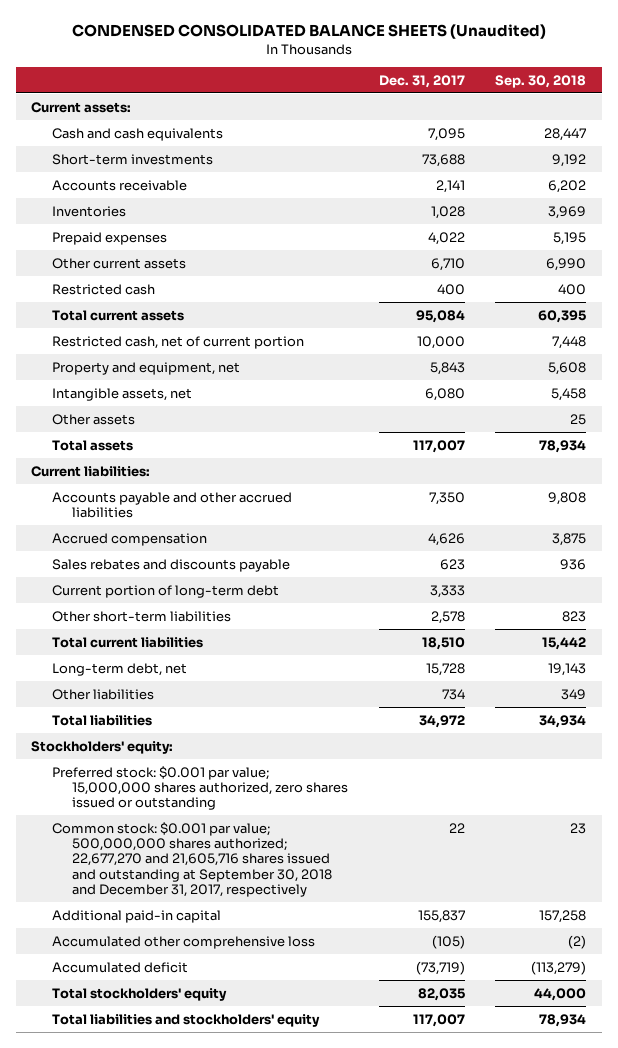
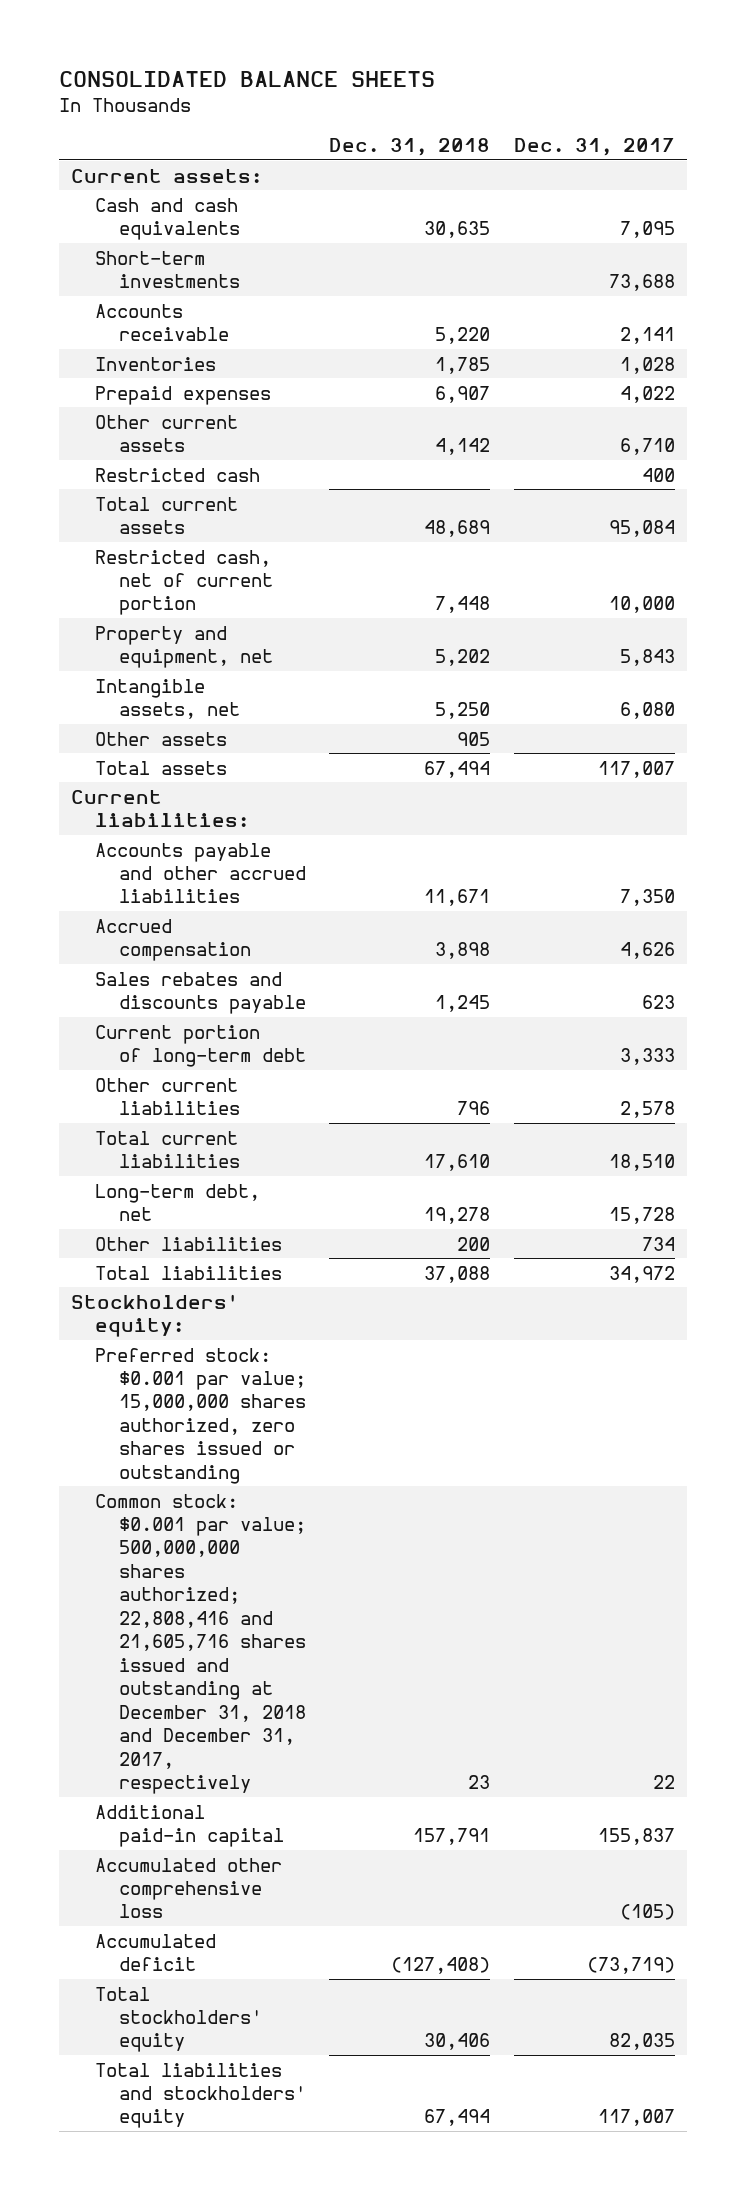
- CONDENSED CONSOLIDATED BALANCE SHEETS (Unaudited)
+ CONSOLIDATED BALANCE SHEETS
- | Dec. 31, 2017 | Sep. 30, 2018
+ | Dec. 31, 2018 | Dec. 31, 2017
- Other short-term liabilities | 2,578 | 823
+ Other current liabilities | 796 | 2,578
- Common stock: $0.001 par value; 500,000,000 shares authorized; 22,677,270 and 21,605,716 shares issued and outstanding at September 30, 2018 and December 31, 2017, respectively | 22 | 23
+ Common stock: $0.001 par value; 500,000,000 shares authorized; 22,808,416 and 21,605,716 shares issued and outstanding at December 31, 2018 and December 31, 2017, respectively | 23 | 22

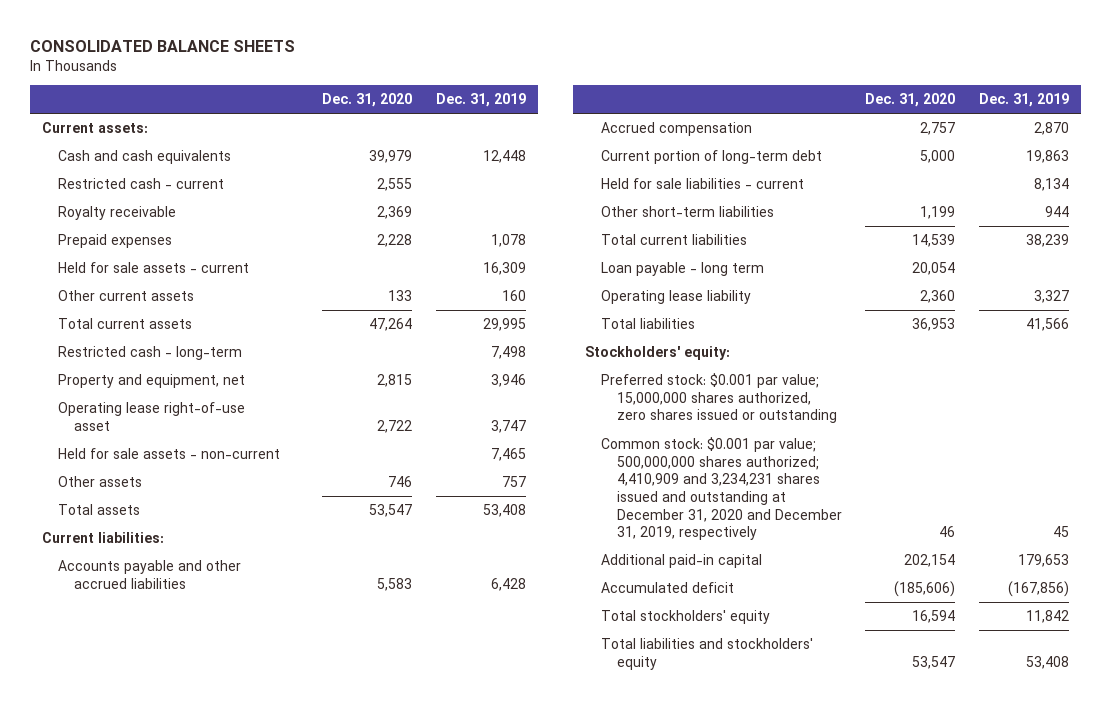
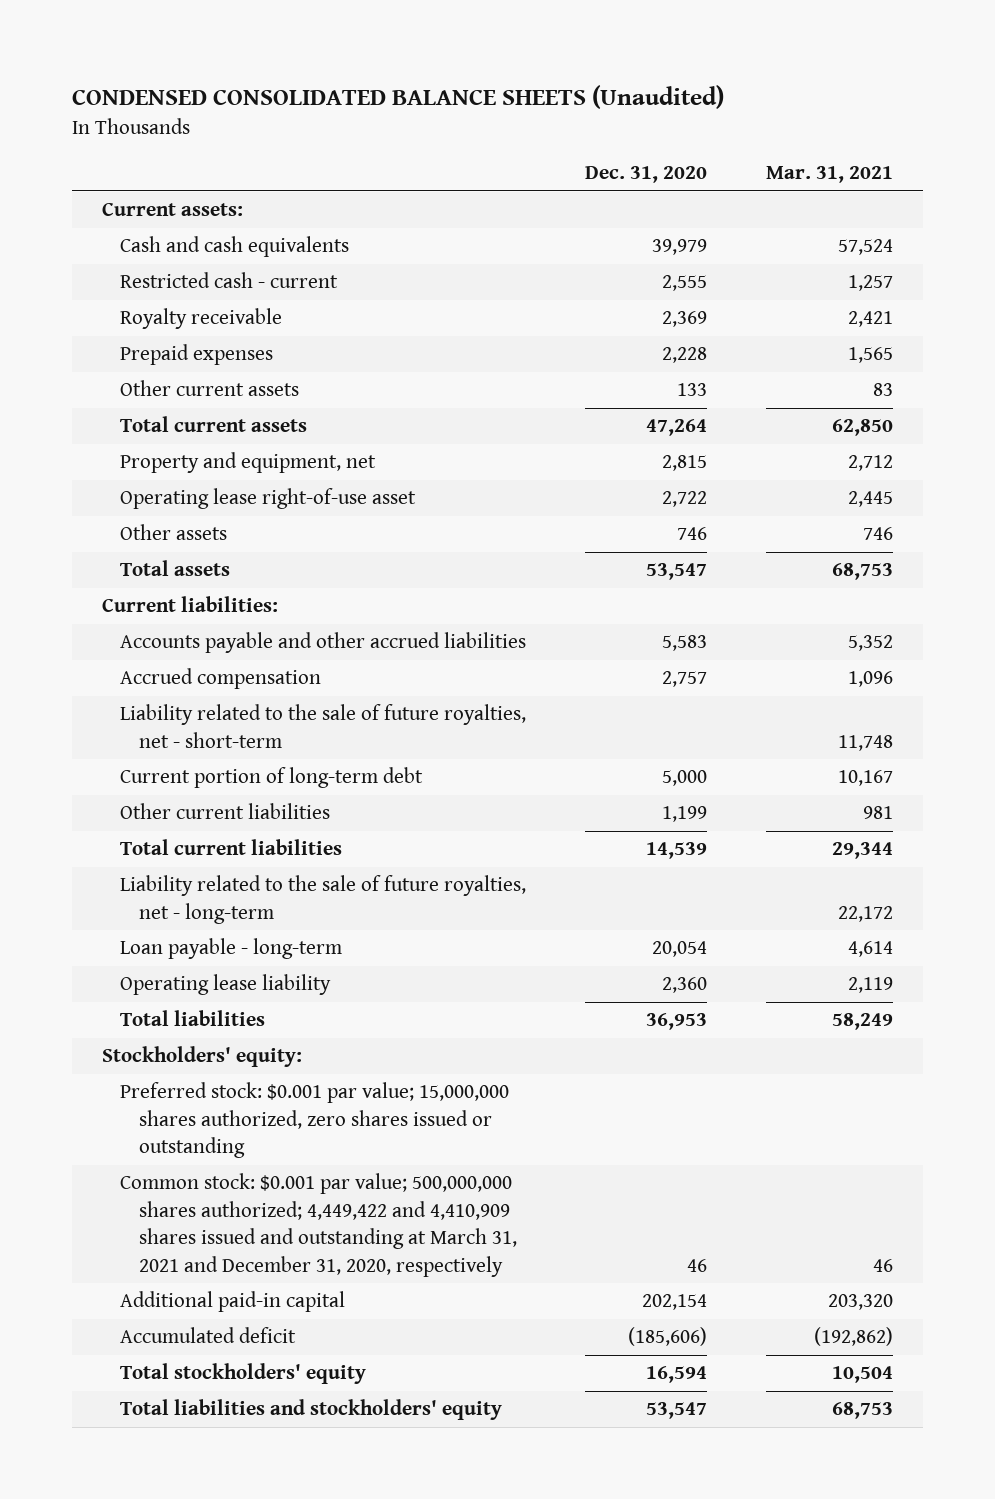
- CONSOLIDATED BALANCE SHEETS
+ CONDENSED CONSOLIDATED BALANCE SHEETS (Unaudited)
- | Dec. 31, 2020 | Dec. 31, 2019
+ | Dec. 31, 2020 | Mar. 31, 2021
- Held for sale assets - current | | 16,309
- Restricted cash - long-term | | 7,498
- Held for sale assets - non-current | | 7,465
+ Liability related to the sale of future royalties, net - short-term | | 11,748
- Held for sale liabilities - current | | 8,134
- Other short-term liabilities | 1,199 | 944
+ Other current liabilities | 1,199 | 981
- Loan payable - long term | 20,054 |
+ Liability related to the sale of future royalties, net - long-term | | 22,172
+ Loan payable - long-term | 20,054 | 4,614
- Common stock: $0.001 par value; 500,000,000 shares authorized; 4,410,909 and 3,234,231 shares issued and outstanding at December 31, 2020 and December 31, 2019, respectively | 46 | 45
+ Common stock: $0.001 par value; 500,000,000 shares authorized; 4,449,422 and 4,410,909 shares issued and outstanding at March 31, 2021 and December 31, 2020, respectively | 46 | 46

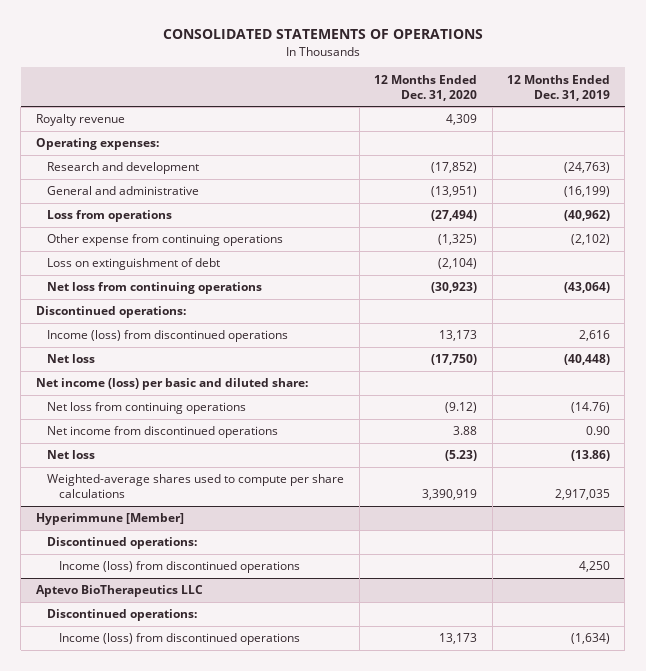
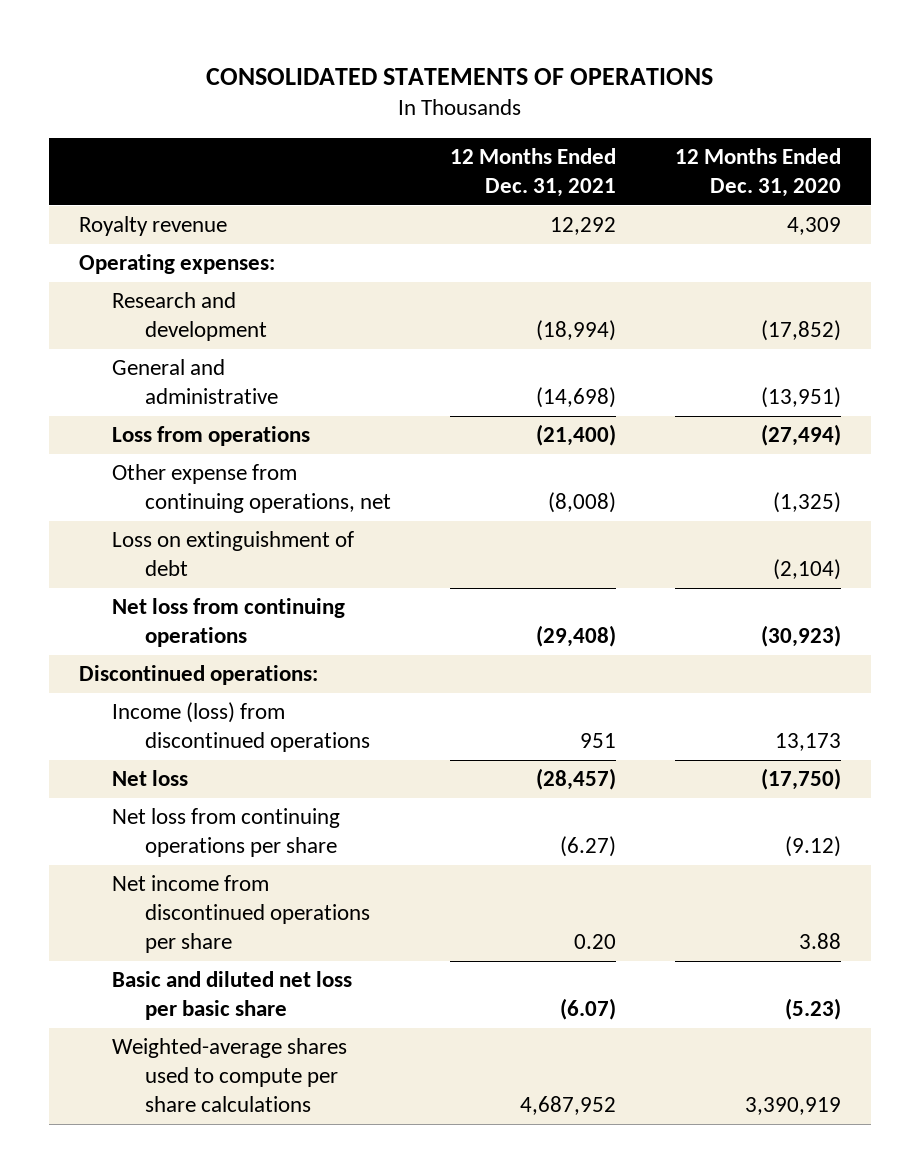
- | 12 Months Ended Dec. 31, 2020 | 12 Months Ended Dec. 31, 2019
+ | 12 Months Ended Dec. 31, 2021 | 12 Months Ended Dec. 31, 2020
- Other expense from continuing operations | (1,325) | (2,102)
+ Other expense from continuing operations, net | (8,008) | (1,325)
- Net income (loss) per basic and diluted share:
- Net loss from continuing operations | (9.12) | (14.76)
- Net income from discontinued operations | 3.88 | 0.90
- Net loss | (5.23) | (13.86)
+ Net loss from continuing operations per share | (6.27) | (9.12)
+ Net income from discontinued operations per share | 0.20 | 3.88
+ Basic and diluted net loss per basic share | (6.07) | (5.23)
- Hyperimmune [Member]
- Discontinued operations:
- Income (loss) from discontinued operations | | 4,250
- Aptevo BioTherapeutics LLC
- Discontinued operations:
- Income (loss) from discontinued operations | 13,173 | (1,634)

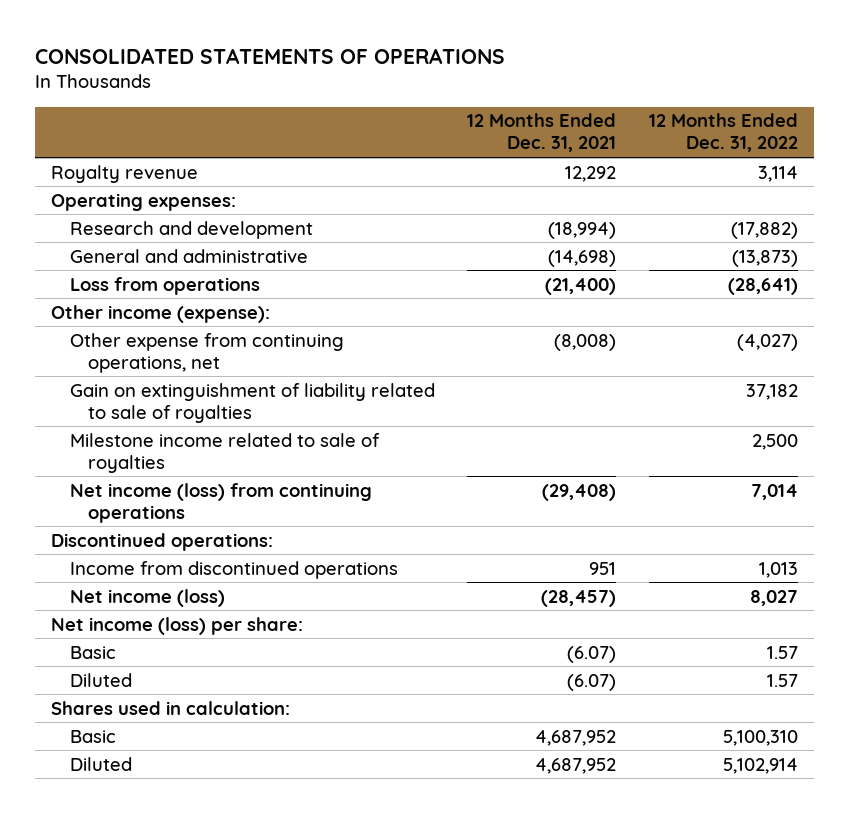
- | 12 Months Ended Dec. 31, 2021 | 12 Months Ended Dec. 31, 2020
+ | 12 Months Ended Dec. 31, 2021 | 12 Months Ended Dec. 31, 2022
+ Other income (expense):
- Loss on extinguishment of debt | | (2,104)
- Net loss from continuing operations | (29,408) | (30,923)
+ Gain on extinguishment of liability related to sale of royalties | | 37,182
+ Milestone income related to sale of royalties | | 2,500
+ Net income (loss) from continuing operations | (29,408) | 7,014
- Income (loss) from discontinued operations | 951 | 13,173
- Net loss | (28,457) | (17,750)
- Net loss from continuing operations per share | (6.27) | (9.12)
- Net income from discontinued operations per share | 0.20 | 3.88
- Basic and diluted net loss per basic share | (6.07) | (5.23)
- Weighted-average shares used to compute per share calculations | 4,687,952 | 3,390,919
+ Income from discontinued operations | 951 | 1,013
+ Net income (loss) | (28,457) | 8,027
+ Net income (loss) per share:
+ Basic | (6.07) | 1.57
+ Diluted | (6.07) | 1.57
+ Shares used in calculation:
+ Basic | 4,687,952 | 5,100,310
+ Diluted | 4,687,952 | 5,102,914

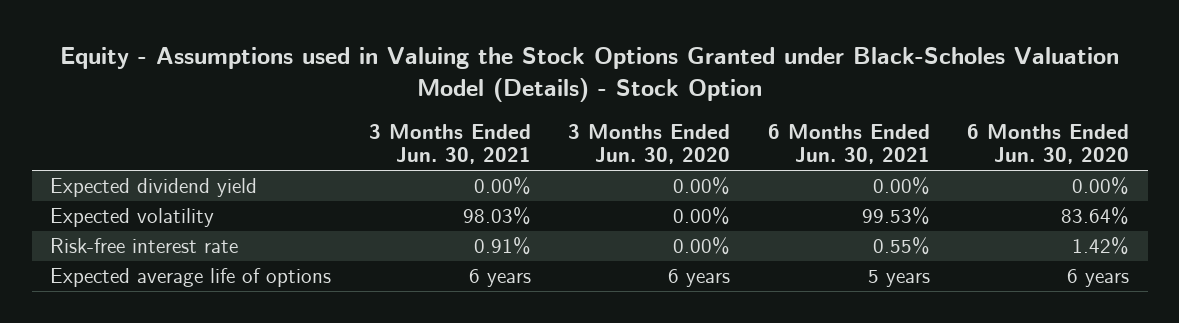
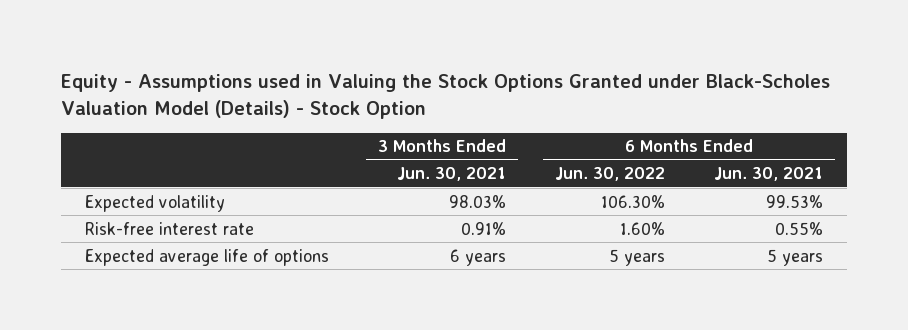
- | 3 Months Ended Jun. 30, 2021 | 3 Months Ended Jun. 30, 2020 | 6 Months Ended Jun. 30, 2021 | 6 Months Ended Jun. 30, 2020
+ | 3 Months Ended Jun. 30, 2021 | 6 Months Ended Jun. 30, 2022 | 6 Months Ended Jun. 30, 2021
- Expected dividend yield | 0.00% | 0.00% | 0.00% | 0.00%

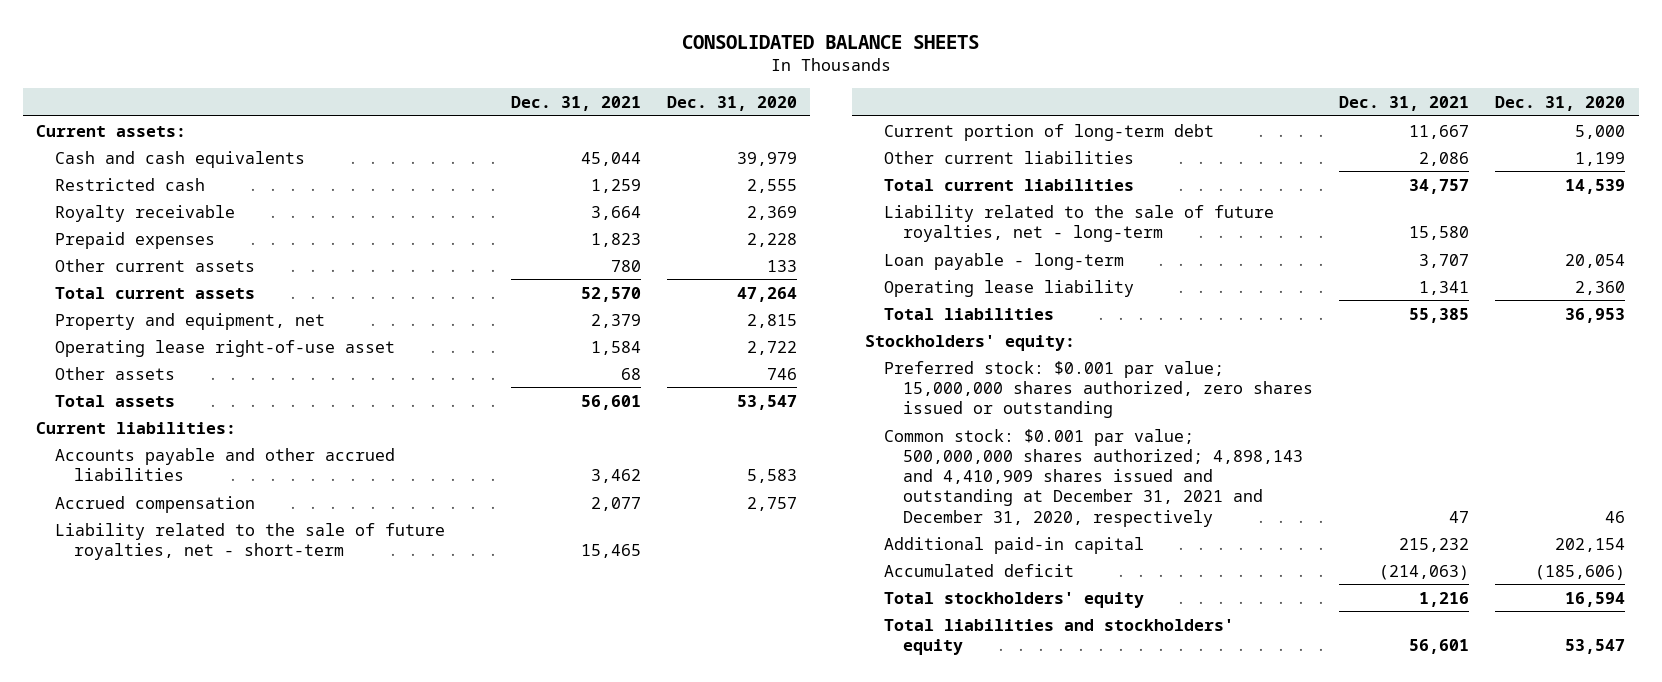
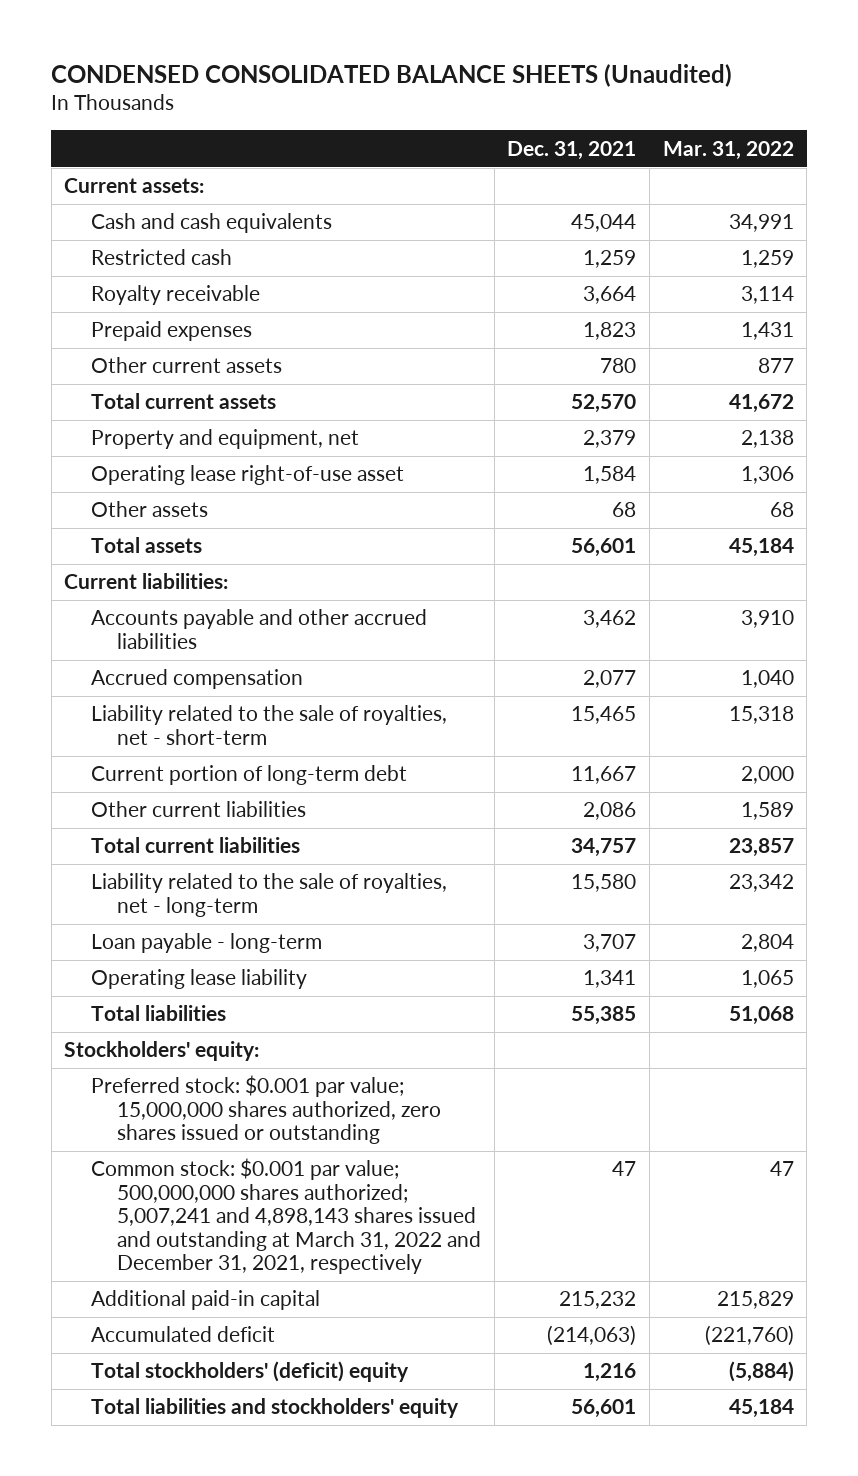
- CONSOLIDATED BALANCE SHEETS
+ CONDENSED CONSOLIDATED BALANCE SHEETS (Unaudited)
- | Dec. 31, 2021 | Dec. 31, 2020
+ | Dec. 31, 2021 | Mar. 31, 2022
- Liability related to the sale of future royalties, net - short-term | 15,465 |
+ Liability related to the sale of royalties, net - short-term | 15,465 | 15,318
- Liability related to the sale of future royalties, net - long-term | 15,580 |
+ Liability related to the sale of royalties, net - long-term | 15,580 | 23,342
- Common stock: $0.001 par value; 500,000,000 shares authorized; 4,898,143 and 4,410,909 shares issued and outstanding at December 31, 2021 and December 31, 2020, respectively | 47 | 46
+ Common stock: $0.001 par value; 500,000,000 shares authorized; 5,007,241 and 4,898,143 shares issued and outstanding at March 31, 2022 and December 31, 2021, respectively | 47 | 47
- Total stockholders' equity | 1,216 | 16,594
+ Total stockholders' (deficit) equity | 1,216 | (5,884)

